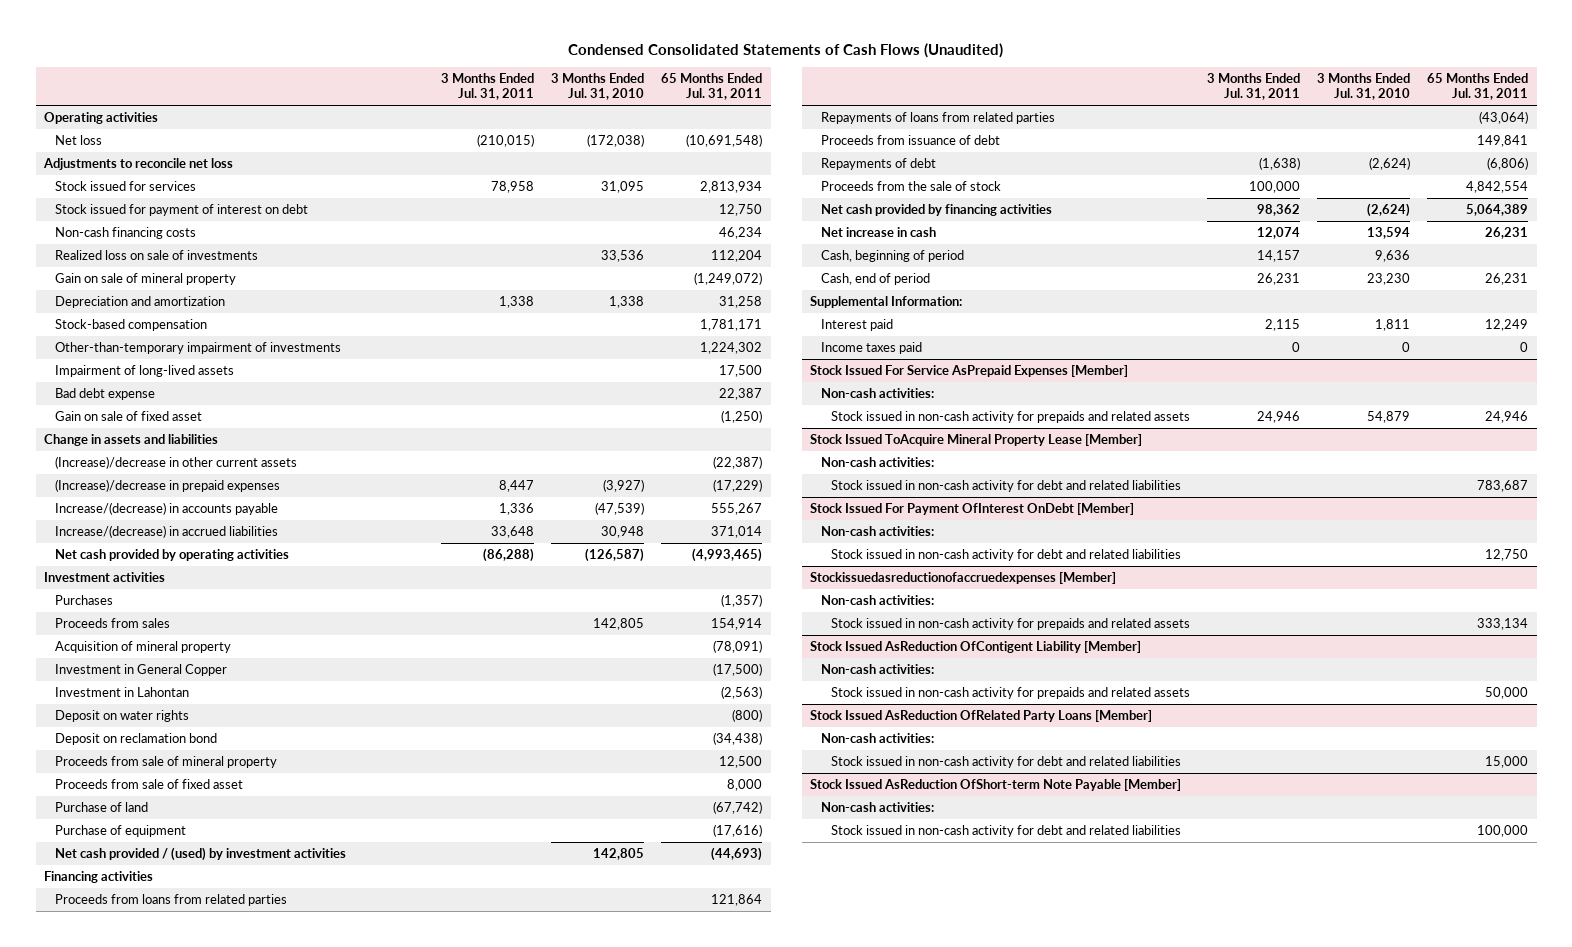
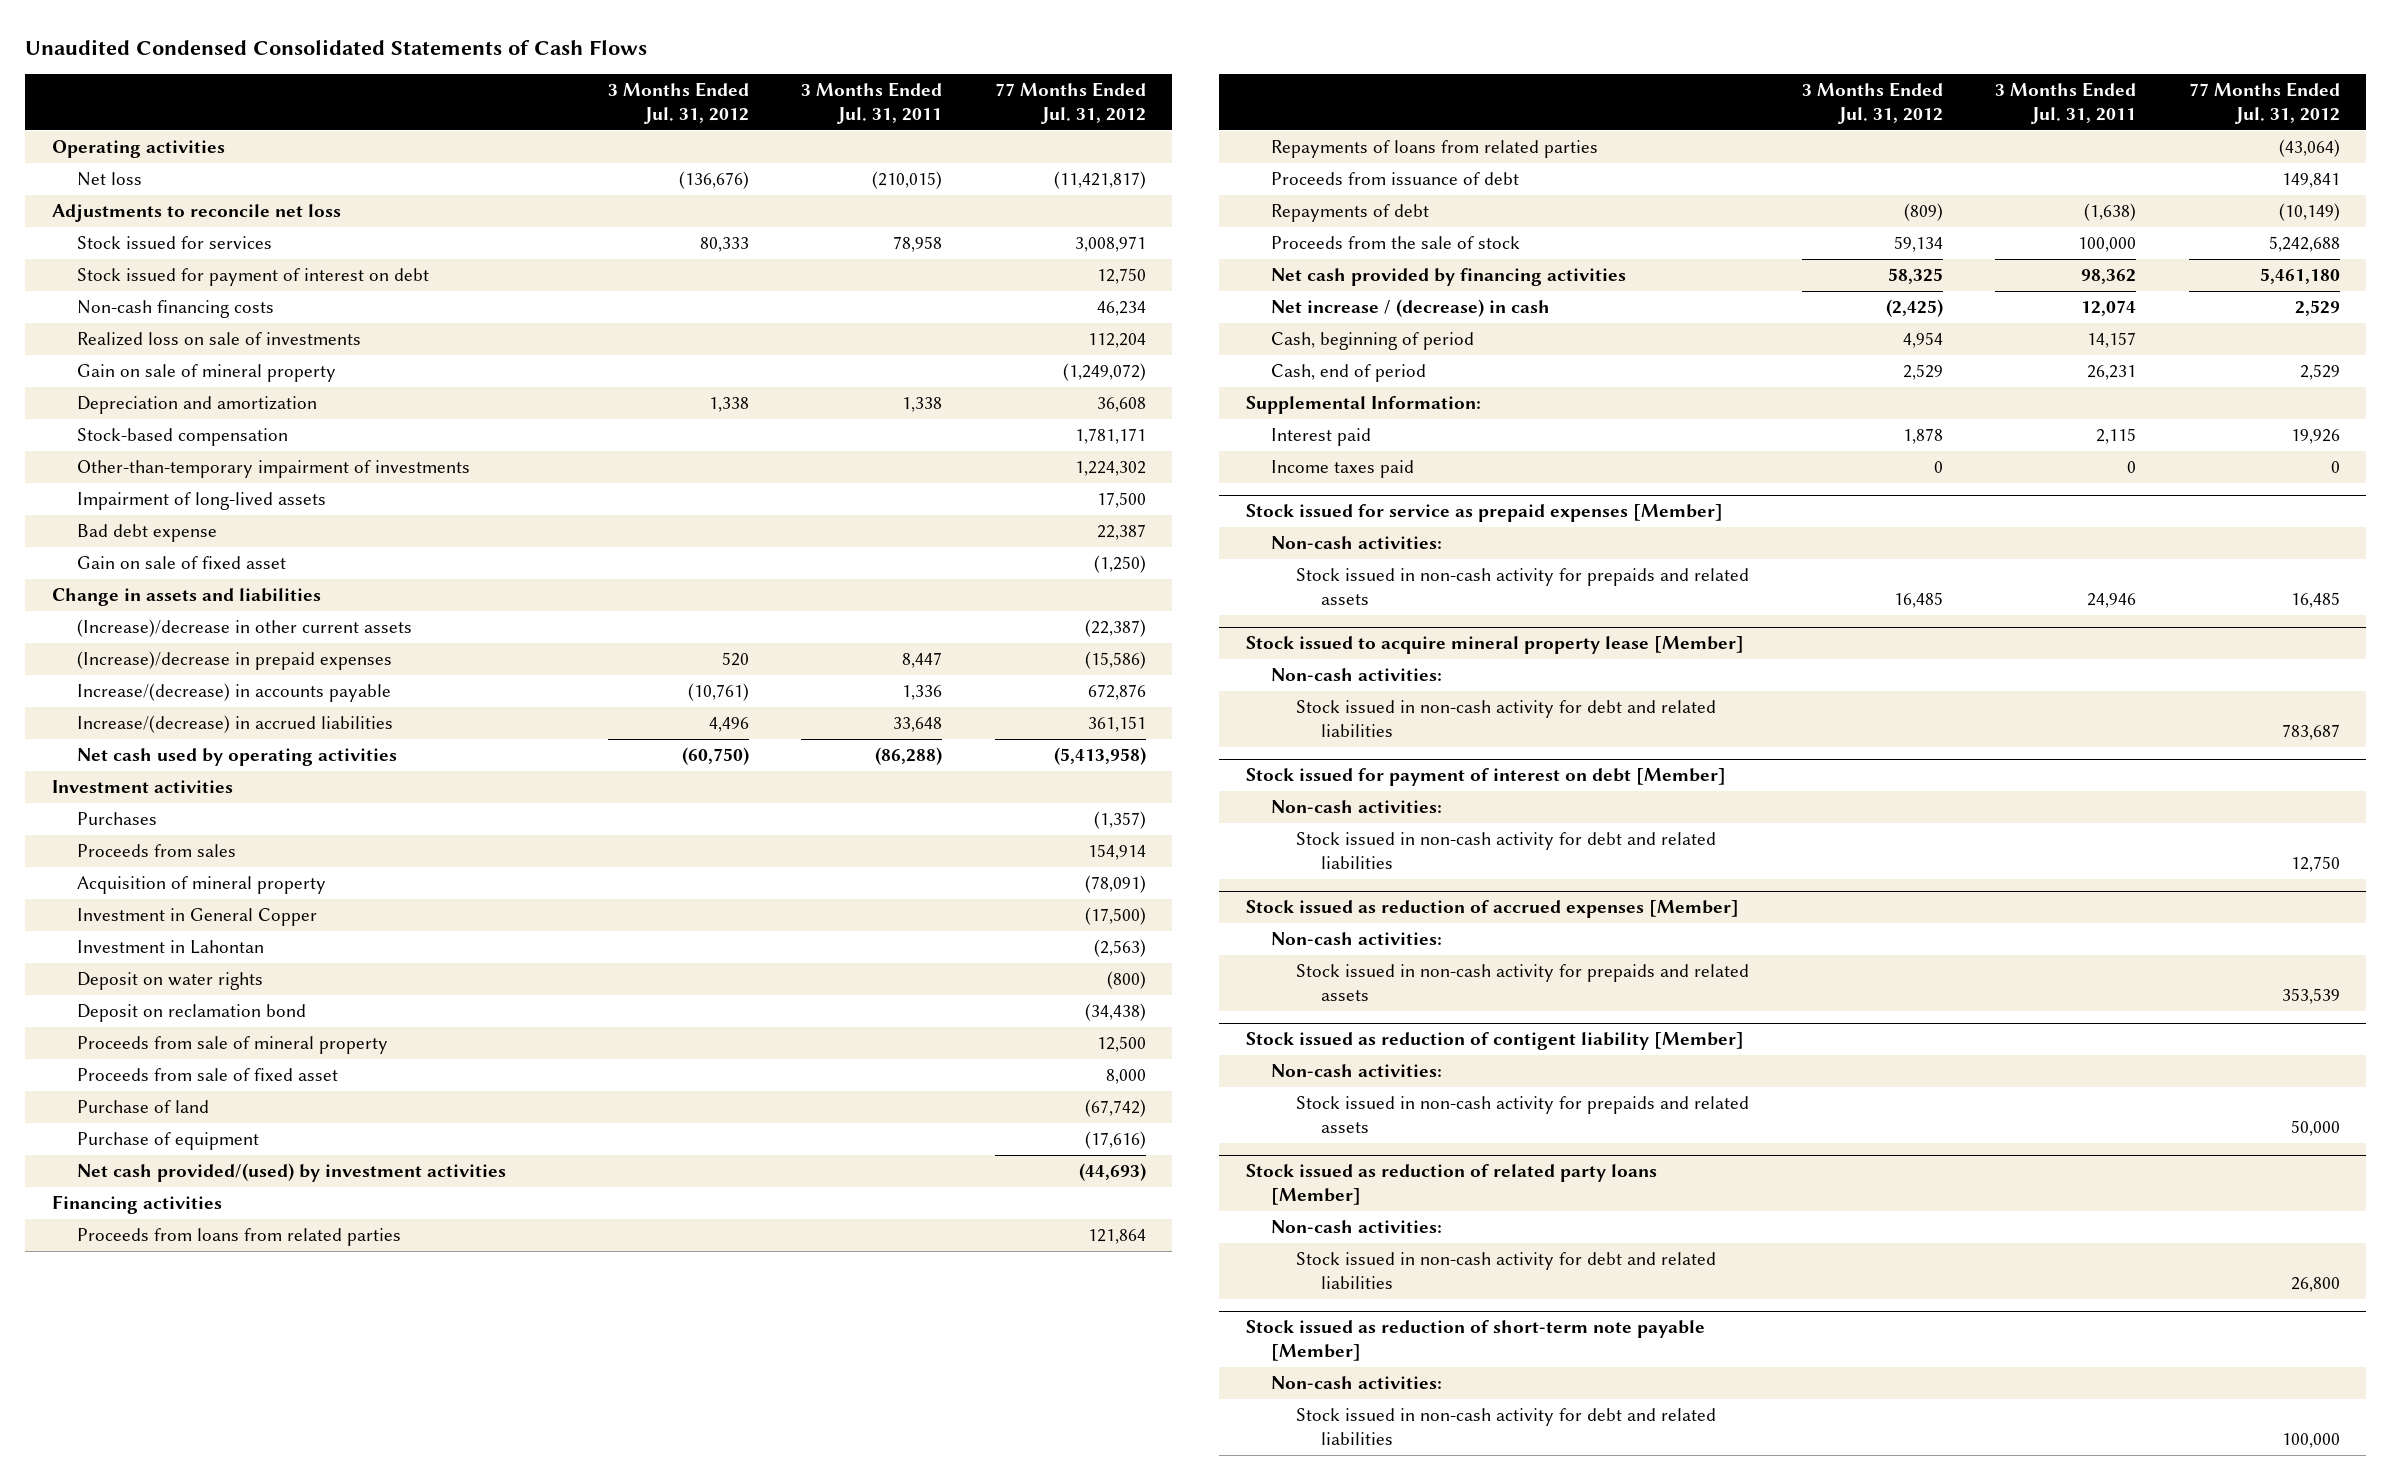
- Condensed Consolidated Statements of Cash Flows (Unaudited)
+ Unaudited Condensed Consolidated Statements of Cash Flows
- | 3 Months Ended Jul. 31, 2011 | 3 Months Ended Jul. 31, 2010 | 65 Months Ended Jul. 31, 2011
+ | 3 Months Ended Jul. 31, 2012 | 3 Months Ended Jul. 31, 2011 | 77 Months Ended Jul. 31, 2012
- Net cash provided by operating activities | (86,288) | (126,587) | (4,993,465)
+ Net cash used by operating activities | (60,750) | (86,288) | (5,413,958)
- Net cash provided / (used) by investment activities | | 142,805 | (44,693)
+ Net cash provided/(used) by investment activities | | | (44,693)
- Net increase in cash | 12,074 | 13,594 | 26,231
+ Net increase / (decrease) in cash | (2,425) | 12,074 | 2,529
- Stock Issued For Service AsPrepaid Expenses [Member]
+ Stock issued for service as prepaid expenses [Member]
- Stock Issued ToAcquire Mineral Property Lease [Member]
+ Stock issued to acquire mineral property lease [Member]
- Stock Issued For Payment OfInterest OnDebt [Member]
- Non-cash activities:
- Stock issued in non-cash activity for debt and related liabilities | | | 12,750
- Stockissuedasreductionofaccruedexpenses [Member]
- Non-cash activities:
- Stock issued in non-cash activity for prepaids and related assets | | | 333,134
- Stock Issued AsReduction OfContigent Liability [Member]
- Non-cash activities:
- Stock issued in non-cash activity for prepaids and related assets | | | 50,000
- Stock Issued AsReduction OfRelated Party Loans [Member]
- Non-cash activities:
- Stock issued in non-cash activity for debt and related liabilities | | | 15,000
- Stock Issued AsReduction OfShort-term Note Payable [Member]
- Non-cash activities:
- Stock issued in non-cash activity for debt and related liabilities | | | 100,000
+ Stock issued for payment of interest on debt [Member]
+ Non-cash activities:
+ Stock issued in non-cash activity for debt and related liabilities | | | 12,750
+ Stock issued as reduction of accrued expenses [Member]
+ Non-cash activities:
+ Stock issued in non-cash activity for prepaids and related assets | | | 353,539
+ Stock issued as reduction of contigent liability [Member]
+ Non-cash activities:
+ Stock issued in non-cash activity for prepaids and related assets | | | 50,000
+ Stock issued as reduction of related party loans [Member]
+ Non-cash activities:
+ Stock issued in non-cash activity for debt and related liabilities | | | 26,800
+ Stock issued as reduction of short-term note payable [Member]
+ Non-cash activities:
+ Stock issued in non-cash activity for debt and related liabilities | | | 100,000

